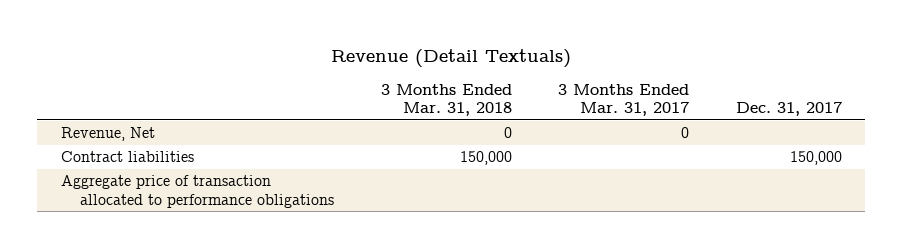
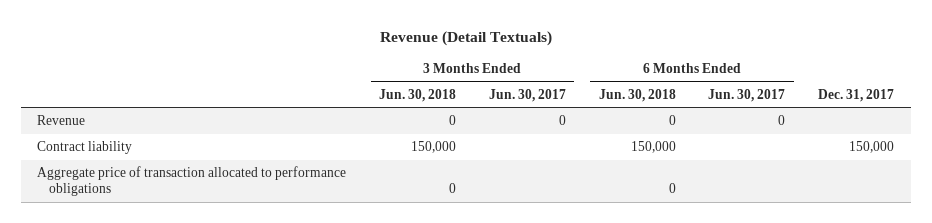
- | 3 Months Ended Mar. 31, 2018 | 3 Months Ended Mar. 31, 2017 | Dec. 31, 2017
+ | 3 Months Ended Jun. 30, 2018 | 3 Months Ended Jun. 30, 2017 | 6 Months Ended Jun. 30, 2018 | 6 Months Ended Jun. 30, 2017 | Dec. 31, 2017
- Revenue, Net | 0 | 0 |
- Contract liabilities | 150,000 | | 150,000
+ Revenue | 0 | 0 | 0 | 0 |
+ Contract liability | 150,000 | | 150,000 | | 150,000

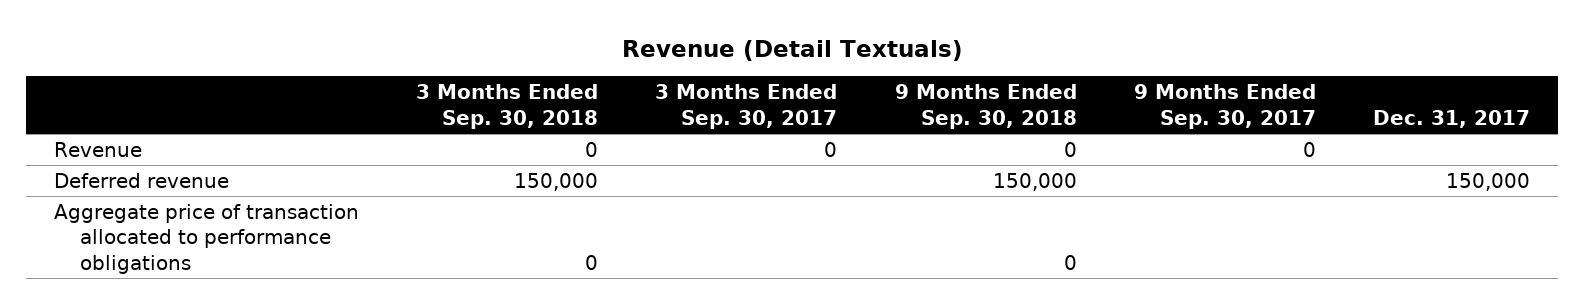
- | 3 Months Ended Jun. 30, 2018 | 3 Months Ended Jun. 30, 2017 | 6 Months Ended Jun. 30, 2018 | 6 Months Ended Jun. 30, 2017 | Dec. 31, 2017
+ | 3 Months Ended Sep. 30, 2018 | 3 Months Ended Sep. 30, 2017 | 9 Months Ended Sep. 30, 2018 | 9 Months Ended Sep. 30, 2017 | Dec. 31, 2017
- Contract liability | 150,000 | | 150,000 | | 150,000
+ Deferred revenue | 150,000 | | 150,000 | | 150,000

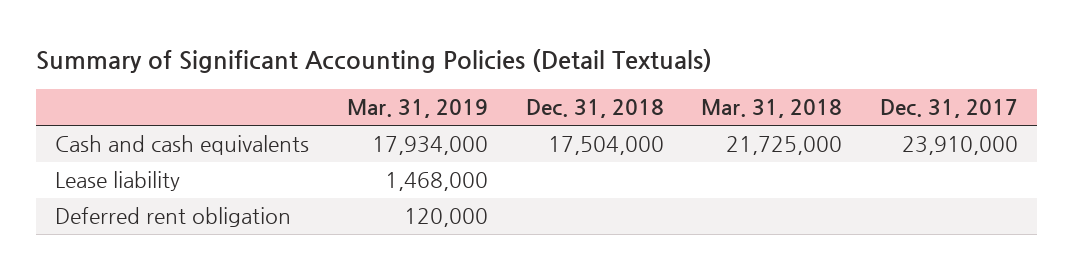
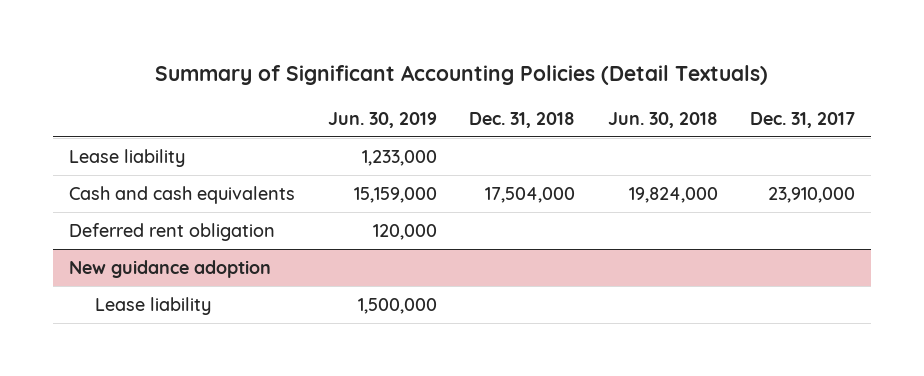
- | Mar. 31, 2019 | Dec. 31, 2018 | Mar. 31, 2018 | Dec. 31, 2017
+ | Jun. 30, 2019 | Dec. 31, 2018 | Jun. 30, 2018 | Dec. 31, 2017
moved down: Cash and cash equivalents | 15,159,000 | 17,504,000 | 19,824,000 | 23,910,000
+ New guidance adoption
+ Lease liability | 1,500,000 | | |

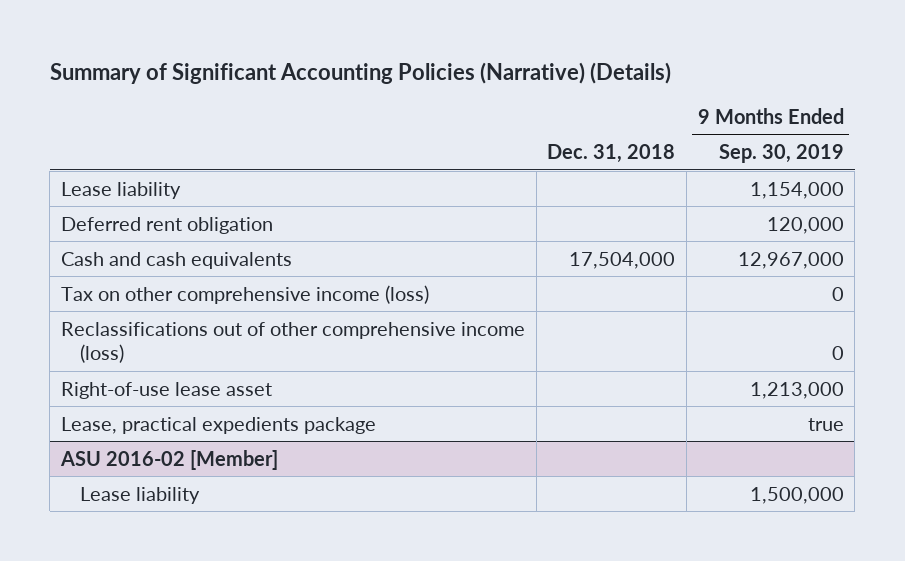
- Summary of Significant Accounting Policies (Detail Textuals)
+ Summary of Significant Accounting Policies (Narrative) (Details)
- | Jun. 30, 2019 | Dec. 31, 2018 | Jun. 30, 2018 | Dec. 31, 2017
+ | Dec. 31, 2018 | 9 Months Ended Sep. 30, 2019
- New guidance adoption
moved down: Cash and cash equivalents | 17,504,000 | 12,967,000
+ Tax on other comprehensive income (loss) | | 0
+ Reclassifications out of other comprehensive income (loss) | | 0
+ Right-of-use lease asset | | 1,213,000
+ Lease, practical expedients package | | true
+ ASU 2016-02 [Member]

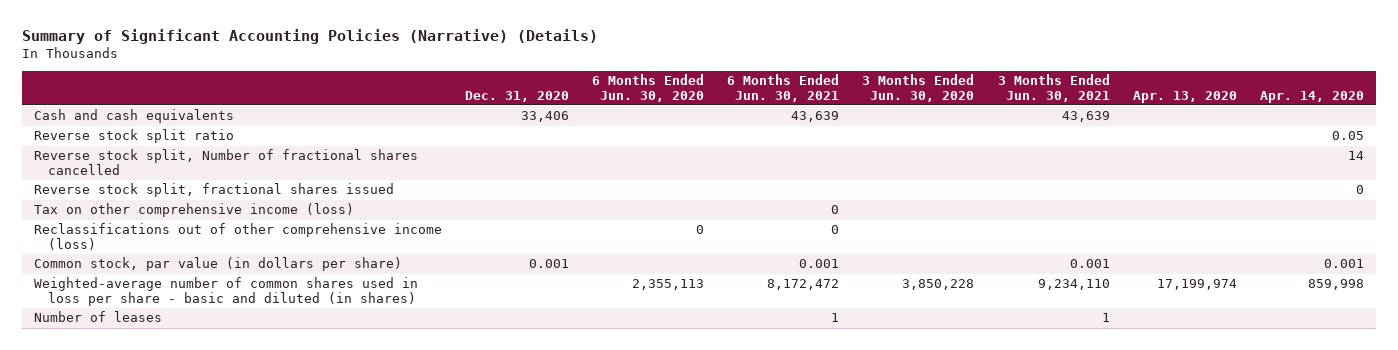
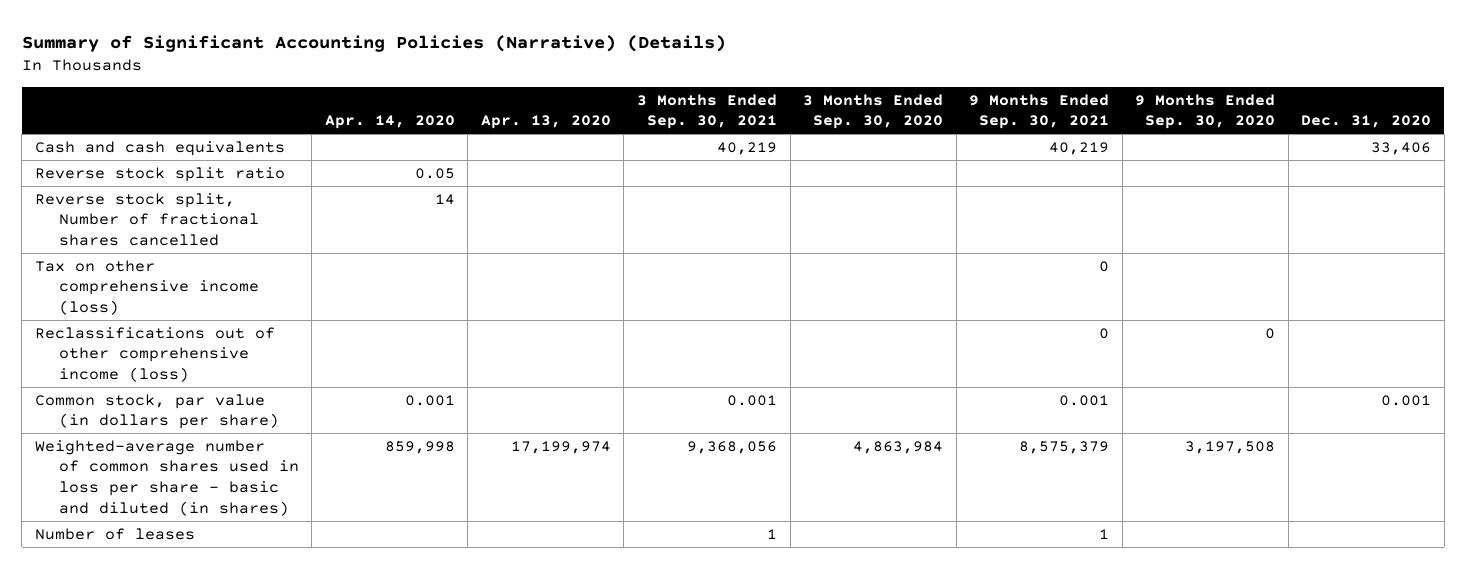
- | Dec. 31, 2020 | 6 Months Ended Jun. 30, 2020 | 6 Months Ended Jun. 30, 2021 | 3 Months Ended Jun. 30, 2020 | 3 Months Ended Jun. 30, 2021 | Apr. 13, 2020 | Apr. 14, 2020
+ | Apr. 14, 2020 | Apr. 13, 2020 | 3 Months Ended Sep. 30, 2021 | 3 Months Ended Sep. 30, 2020 | 9 Months Ended Sep. 30, 2021 | 9 Months Ended Sep. 30, 2020 | Dec. 31, 2020
- Reverse stock split, fractional shares issued | | | | | | | 0

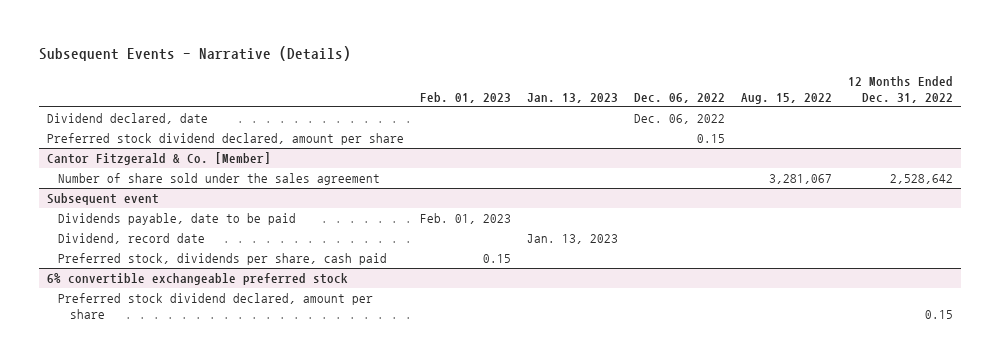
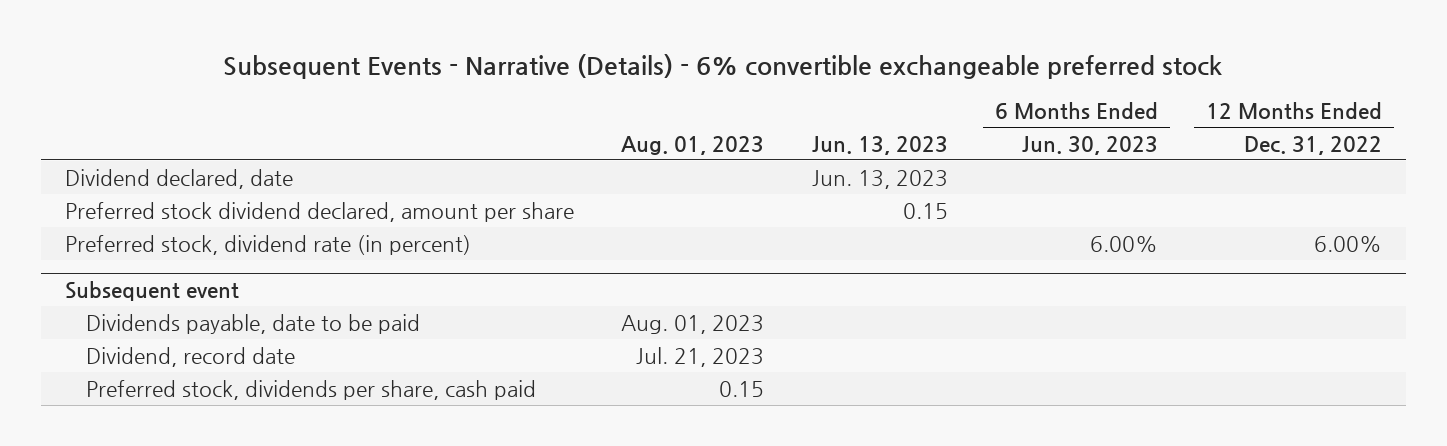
- Subsequent Events - Narrative (Details)
+ Subsequent Events - Narrative (Details) - 6% convertible exchangeable preferred stock
- | Feb. 01, 2023 | Jan. 13, 2023 | Dec. 06, 2022 | Aug. 15, 2022 | 12 Months Ended Dec. 31, 2022
+ | Aug. 01, 2023 | Jun. 13, 2023 | 6 Months Ended Jun. 30, 2023 | 12 Months Ended Dec. 31, 2022
- Cantor Fitzgerald & Co. [Member]
- Number of share sold under the sales agreement | | | | 3,281,067 | 2,528,642
+ Preferred stock, dividend rate (in percent) | | | 6.00% | 6.00%
- 6% convertible exchangeable preferred stock
- Preferred stock dividend declared, amount per share | | | | | 0.15

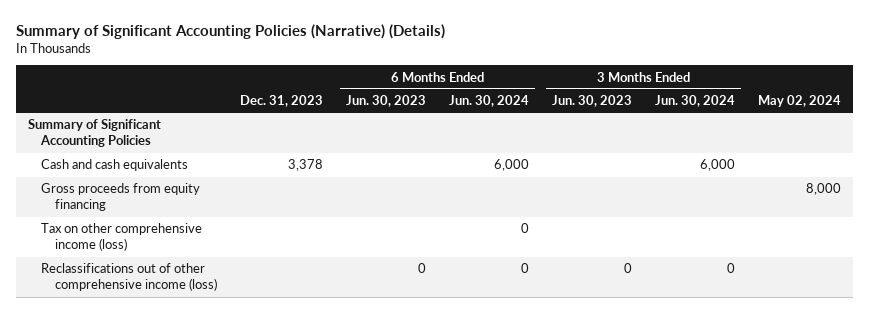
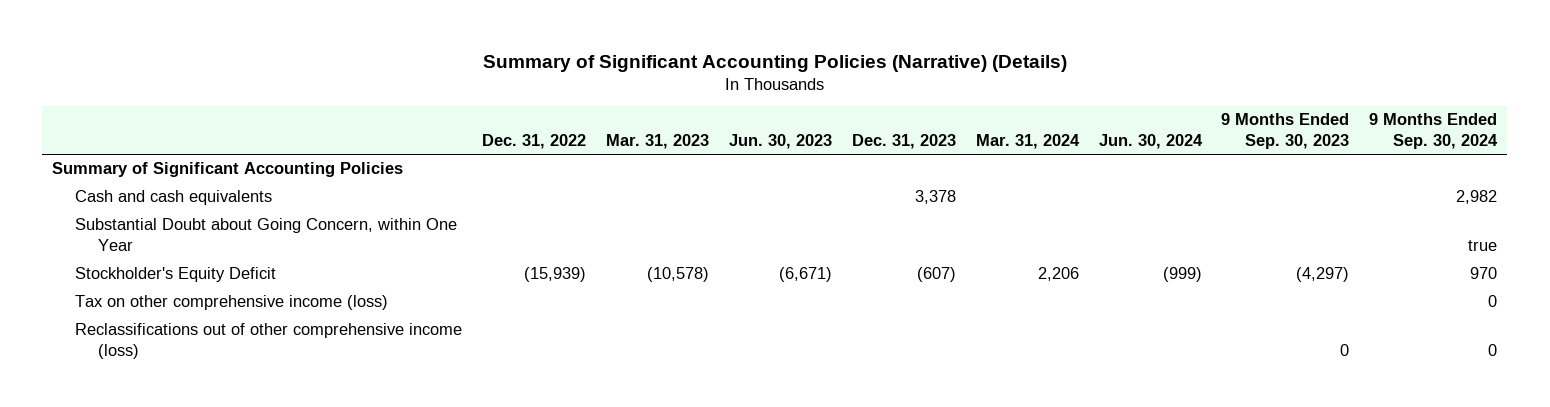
- | Dec. 31, 2023 | 6 Months Ended Jun. 30, 2023 | 6 Months Ended Jun. 30, 2024 | 3 Months Ended Jun. 30, 2023 | 3 Months Ended Jun. 30, 2024 | May 02, 2024
+ | Dec. 31, 2022 | Mar. 31, 2023 | Jun. 30, 2023 | Dec. 31, 2023 | Mar. 31, 2024 | Jun. 30, 2024 | 9 Months Ended Sep. 30, 2023 | 9 Months Ended Sep. 30, 2024
- Gross proceeds from equity financing | | | | | | 8,000
+ Substantial Doubt about Going Concern, within One Year | | | | | | | | true
+ Stockholder's Equity Deficit | (15,939) | (10,578) | (6,671) | (607) | 2,206 | (999) | (4,297) | 970

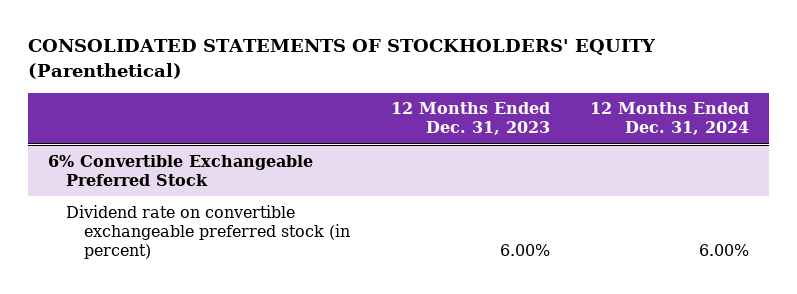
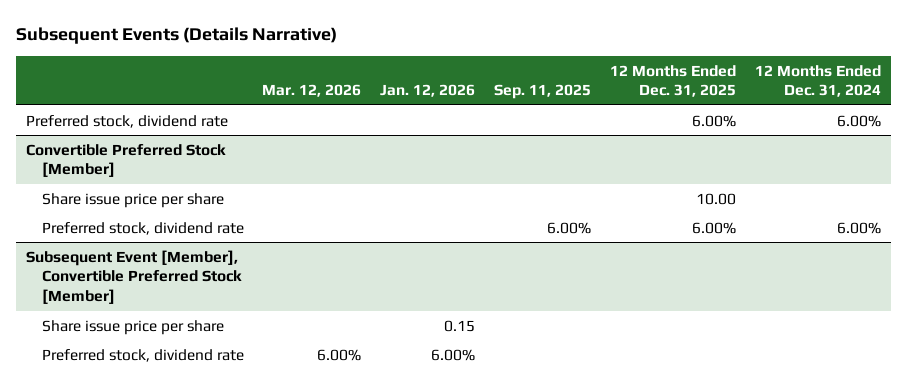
- CONSOLIDATED STATEMENTS OF STOCKHOLDERS' EQUITY (Parenthetical)
+ Subsequent Events (Details Narrative)
- | 12 Months Ended Dec. 31, 2023 | 12 Months Ended Dec. 31, 2024
+ | Mar. 12, 2026 | Jan. 12, 2026 | Sep. 11, 2025 | 12 Months Ended Dec. 31, 2025 | 12 Months Ended Dec. 31, 2024
- 6% Convertible Exchangeable Preferred Stock
- Dividend rate on convertible exchangeable preferred stock (in percent) | 6.00% | 6.00%
+ Preferred stock, dividend rate | | | | 6.00% | 6.00%
+ Convertible Preferred Stock [Member]
+ Share issue price per share | | | | 10.00 |
+ Preferred stock, dividend rate | | | 6.00% | 6.00% | 6.00%
+ Subsequent Event [Member], Convertible Preferred Stock [Member]
+ Share issue price per share | | 0.15 | | |
+ Preferred stock, dividend rate | 6.00% | 6.00% | | |

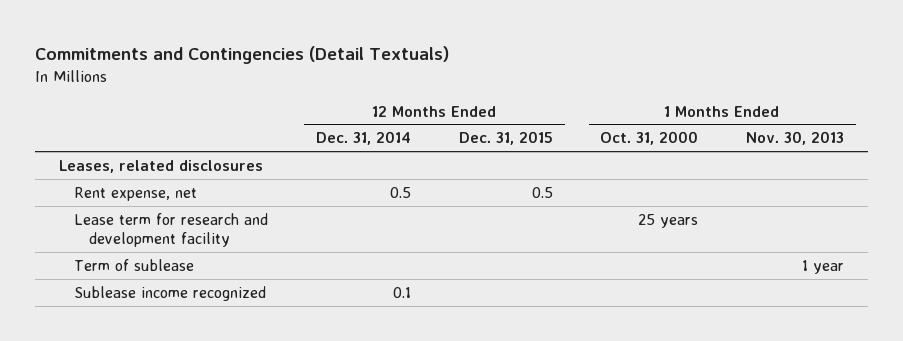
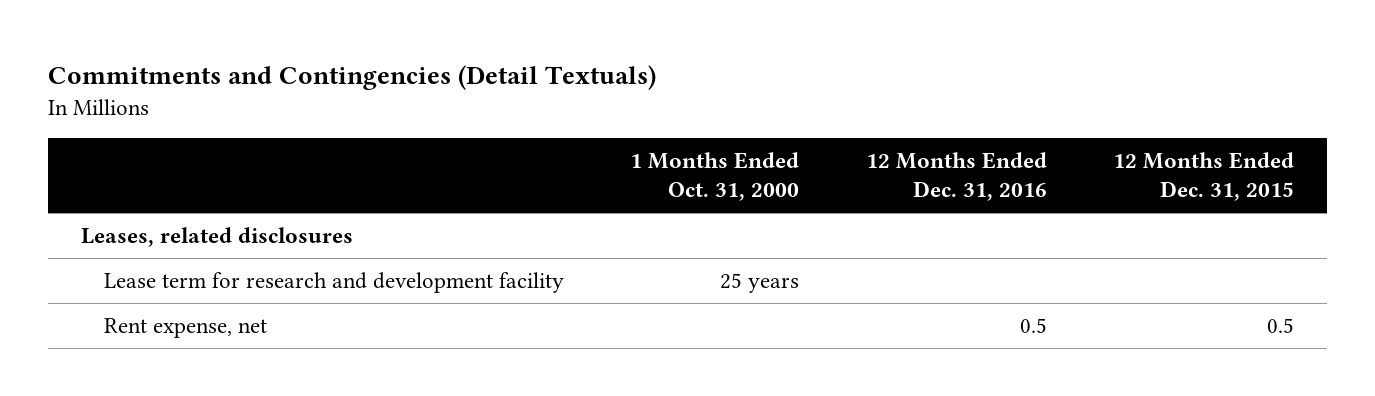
- | 12 Months Ended Dec. 31, 2014 | 12 Months Ended Dec. 31, 2015 | 1 Months Ended Oct. 31, 2000 | 1 Months Ended Nov. 30, 2013
+ | 1 Months Ended Oct. 31, 2000 | 12 Months Ended Dec. 31, 2016 | 12 Months Ended Dec. 31, 2015
- Term of sublease | | | | 1 year
- Sublease income recognized | 0.1 | | |
moved down: Rent expense, net | | 0.5 | 0.5

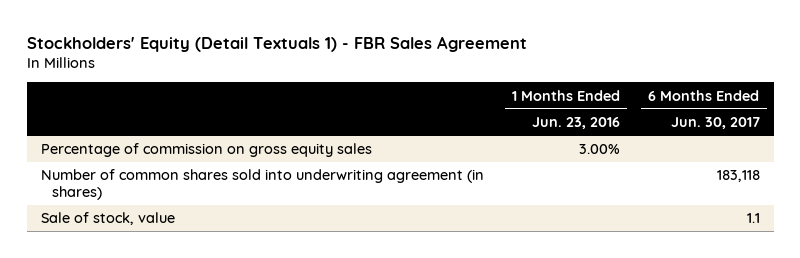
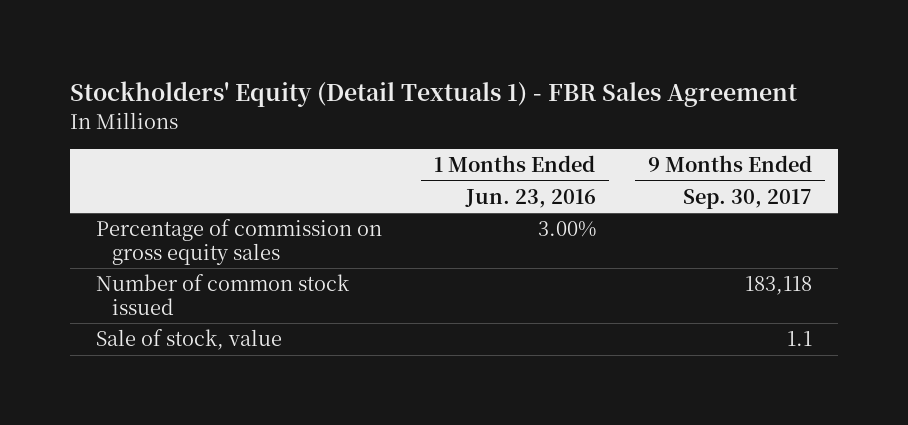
- | 1 Months Ended Jun. 23, 2016 | 6 Months Ended Jun. 30, 2017
+ | 1 Months Ended Jun. 23, 2016 | 9 Months Ended Sep. 30, 2017
- Number of common shares sold into underwriting agreement (in shares) | | 183,118
+ Number of common stock issued | | 183,118

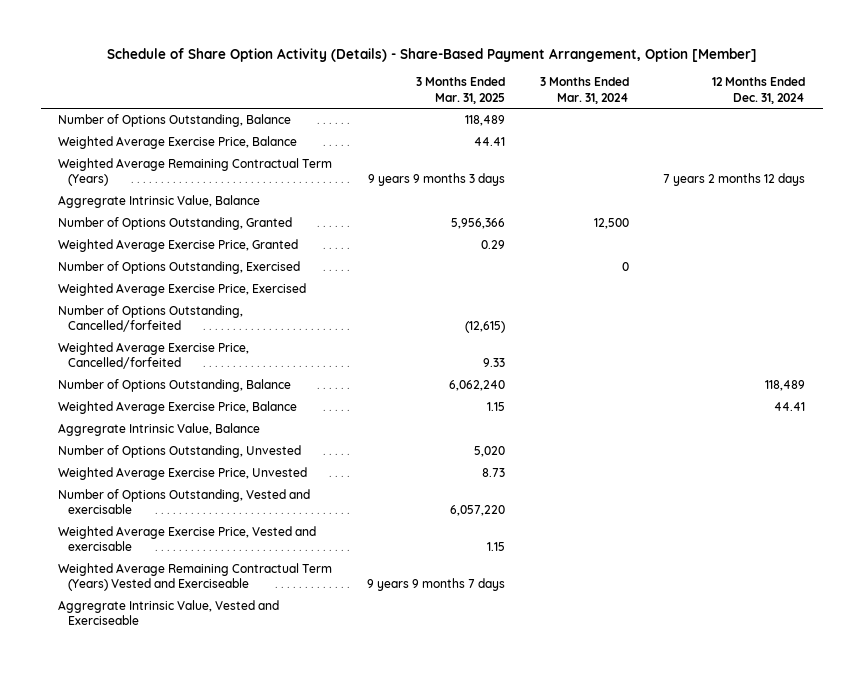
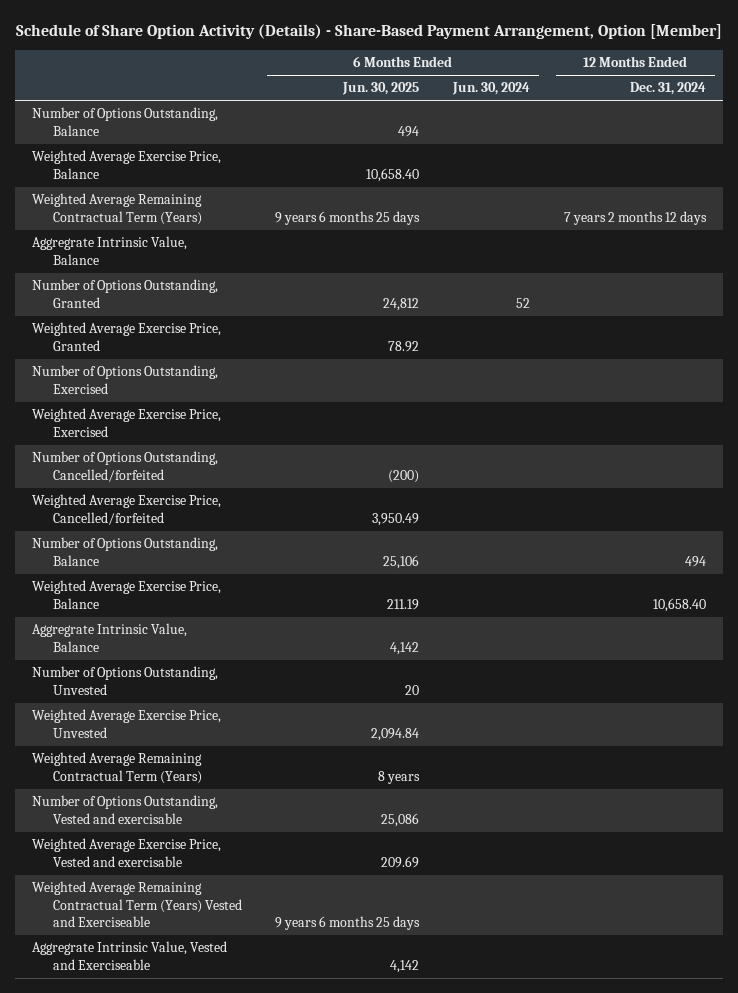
- | 3 Months Ended Mar. 31, 2025 | 3 Months Ended Mar. 31, 2024 | 12 Months Ended Dec. 31, 2024
+ | 6 Months Ended Jun. 30, 2025 | 6 Months Ended Jun. 30, 2024 | 12 Months Ended Dec. 31, 2024
- Number of Options Outstanding, Balance | 6,062,240 | | 118,489
- Weighted Average Exercise Price, Balance | 1.15 | | 44.41
+ Number of Options Outstanding, Balance | 25,106 | | 494
+ Weighted Average Exercise Price, Balance | 211.19 | | 10,658.40
+ Weighted Average Remaining Contractual Term (Years) | 8 years | |

